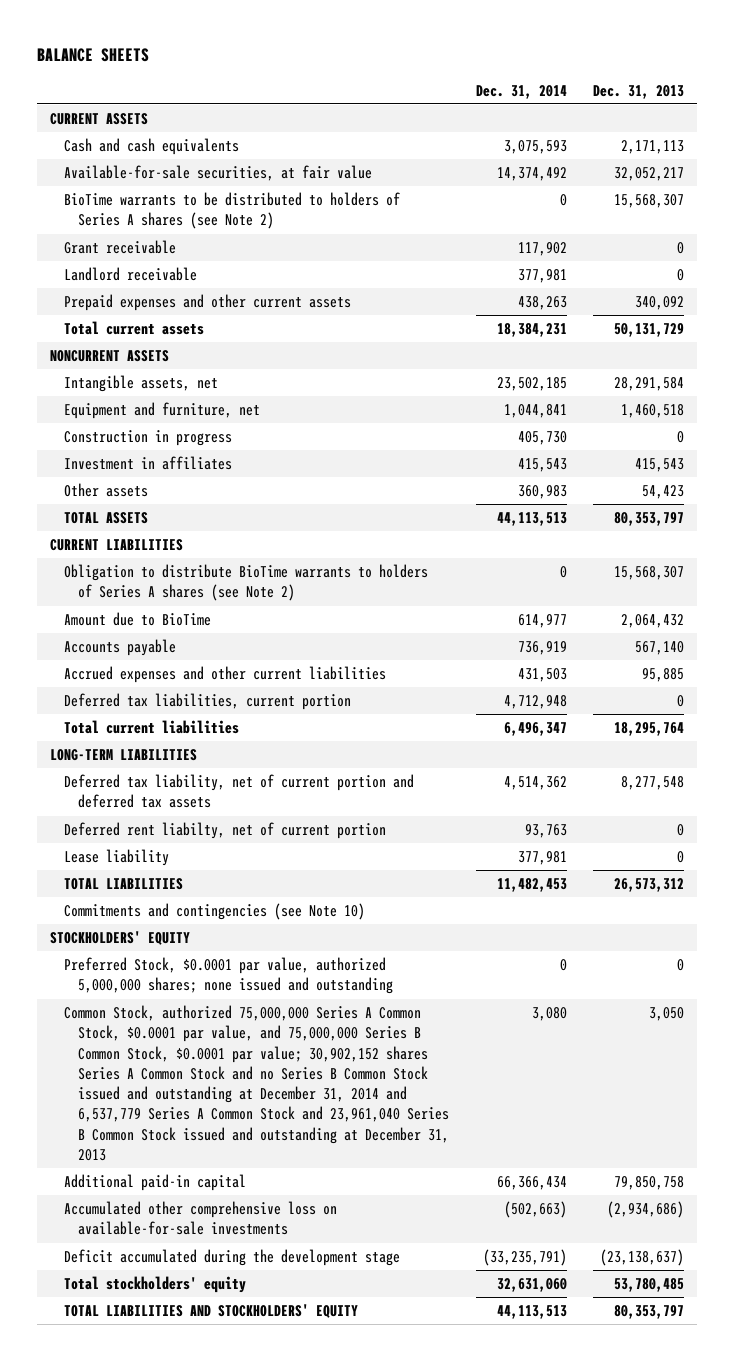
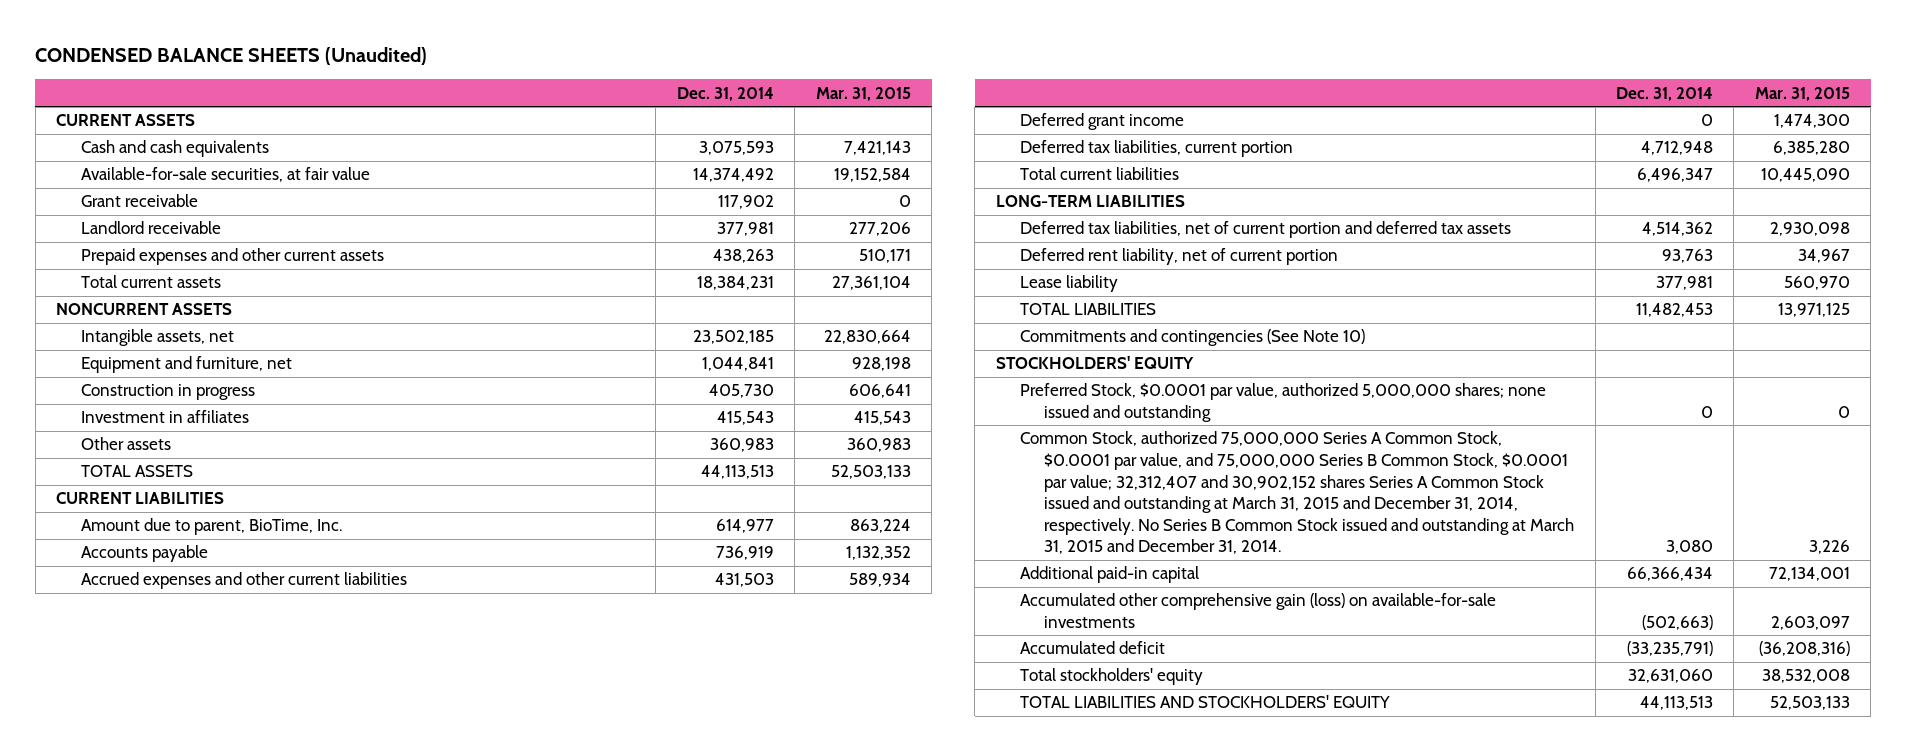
- BALANCE SHEETS
+ CONDENSED BALANCE SHEETS (Unaudited)
- | Dec. 31, 2014 | Dec. 31, 2013
+ | Dec. 31, 2014 | Mar. 31, 2015
- BioTime warrants to be distributed to holders of Series A shares (see Note 2) | 0 | 15,568,307
- Obligation to distribute BioTime warrants to holders of Series A shares (see Note 2) | 0 | 15,568,307
- Amount due to BioTime | 614,977 | 2,064,432
+ Amount due to parent, BioTime, Inc. | 614,977 | 863,224
+ Deferred grant income | 0 | 1,474,300
- Deferred tax liability, net of current portion and deferred tax assets | 4,514,362 | 8,277,548
- Deferred rent liabilty, net of current portion | 93,763 | 0
+ Deferred tax liabilities, net of current portion and deferred tax assets | 4,514,362 | 2,930,098
+ Deferred rent liability, net of current portion | 93,763 | 34,967
- Commitments and contingencies (see Note 10)
+ Commitments and contingencies (See Note 10)
- Common Stock, authorized 75,000,000 Series A Common Stock, $0.0001 par value, and 75,000,000 Series B Common Stock, $0.0001 par value; 30,902,152 shares Series A Common Stock and no Series B Common Stock issued and outstanding at December 31, 2014 and 6,537,779 Series A Common Stock and 23,961,040 Series B Common Stock issued and outstanding at December 31, 2013 | 3,080 | 3,050
+ Common Stock, authorized 75,000,000 Series A Common Stock, $0.0001 par value, and 75,000,000 Series B Common Stock, $0.0001 par value; 32,312,407 and 30,902,152 shares Series A Common Stock issued and outstanding at March 31, 2015 and December 31, 2014, respectively. No Series B Common Stock issued and outstanding at March 31, 2015 and December 31, 2014. | 3,080 | 3,226
- Accumulated other comprehensive loss on available-for-sale investments | (502,663) | (2,934,686)
- Deficit accumulated during the development stage | (33,235,791) | (23,138,637)
+ Accumulated other comprehensive gain (loss) on available-for-sale investments | (502,663) | 2,603,097
+ Accumulated deficit | (33,235,791) | (36,208,316)

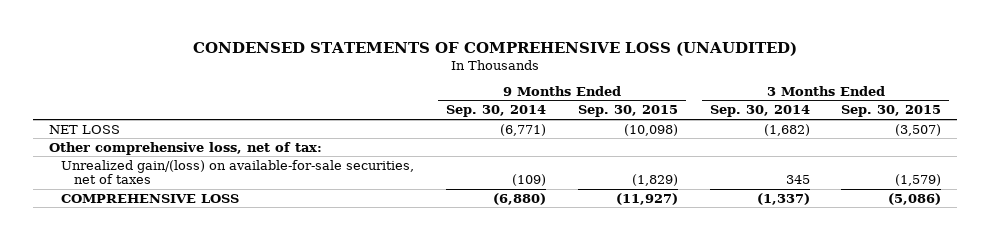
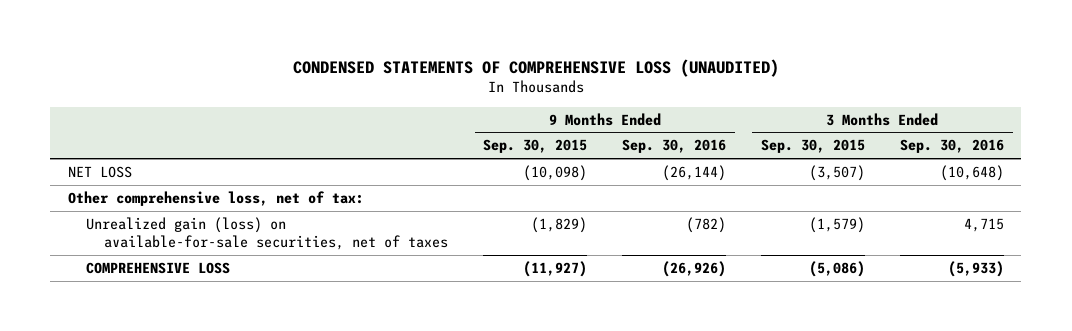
- | 9 Months Ended Sep. 30, 2014 | 9 Months Ended Sep. 30, 2015 | 3 Months Ended Sep. 30, 2014 | 3 Months Ended Sep. 30, 2015
+ | 9 Months Ended Sep. 30, 2015 | 9 Months Ended Sep. 30, 2016 | 3 Months Ended Sep. 30, 2015 | 3 Months Ended Sep. 30, 2016
- Unrealized gain/(loss) on available-for-sale securities, net of taxes | (109) | (1,829) | 345 | (1,579)
+ Unrealized gain (loss) on available-for-sale securities, net of taxes | (1,829) | (782) | (1,579) | 4,715

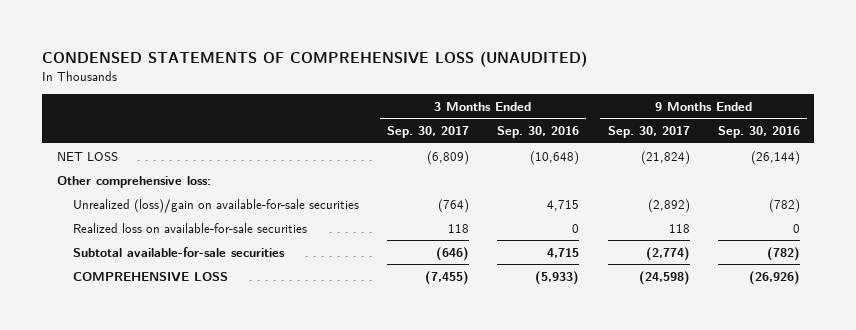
- | 9 Months Ended Sep. 30, 2015 | 9 Months Ended Sep. 30, 2016 | 3 Months Ended Sep. 30, 2015 | 3 Months Ended Sep. 30, 2016
+ | 3 Months Ended Sep. 30, 2017 | 3 Months Ended Sep. 30, 2016 | 9 Months Ended Sep. 30, 2017 | 9 Months Ended Sep. 30, 2016
- Other comprehensive loss, net of tax:
- Unrealized gain (loss) on available-for-sale securities, net of taxes | (1,829) | (782) | (1,579) | 4,715
+ Other comprehensive loss:
+ Unrealized (loss)/gain on available-for-sale securities | (764) | 4,715 | (2,892) | (782)
+ Realized loss on available-for-sale securities | 118 | 0 | 118 | 0
+ Subtotal available-for-sale securities | (646) | 4,715 | (2,774) | (782)

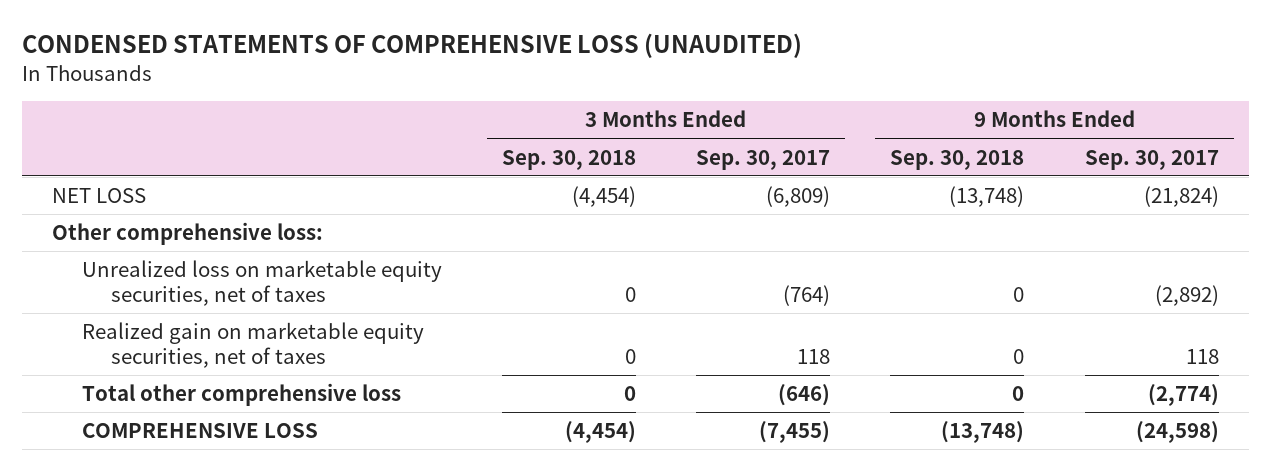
- | 3 Months Ended Sep. 30, 2017 | 3 Months Ended Sep. 30, 2016 | 9 Months Ended Sep. 30, 2017 | 9 Months Ended Sep. 30, 2016
+ | 3 Months Ended Sep. 30, 2018 | 3 Months Ended Sep. 30, 2017 | 9 Months Ended Sep. 30, 2018 | 9 Months Ended Sep. 30, 2017
- Unrealized (loss)/gain on available-for-sale securities | (764) | 4,715 | (2,892) | (782)
- Realized loss on available-for-sale securities | 118 | 0 | 118 | 0
- Subtotal available-for-sale securities | (646) | 4,715 | (2,774) | (782)
+ Unrealized loss on marketable equity securities, net of taxes | 0 | (764) | 0 | (2,892)
+ Realized gain on marketable equity securities, net of taxes | 0 | 118 | 0 | 118
+ Total other comprehensive loss | 0 | (646) | 0 | (2,774)

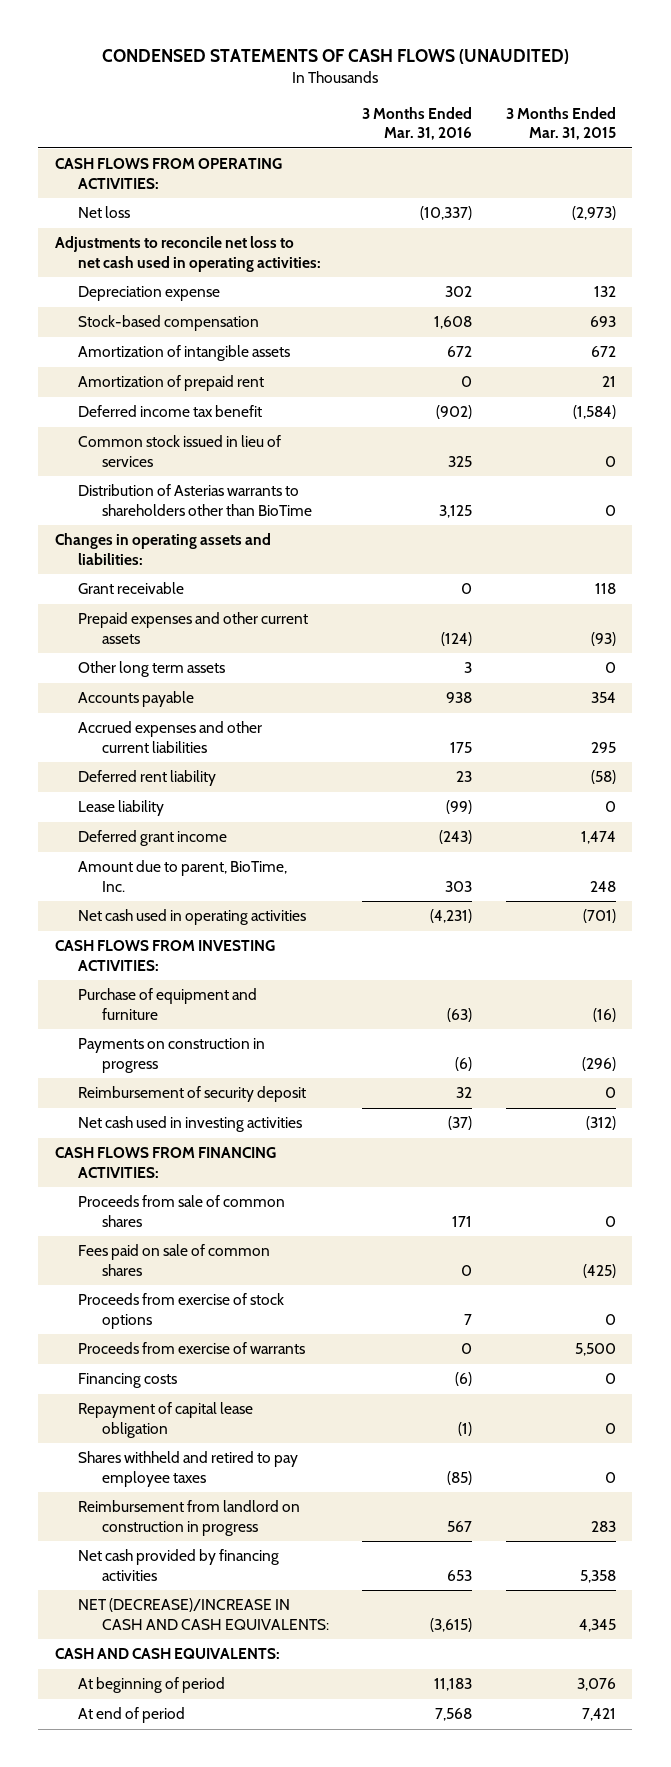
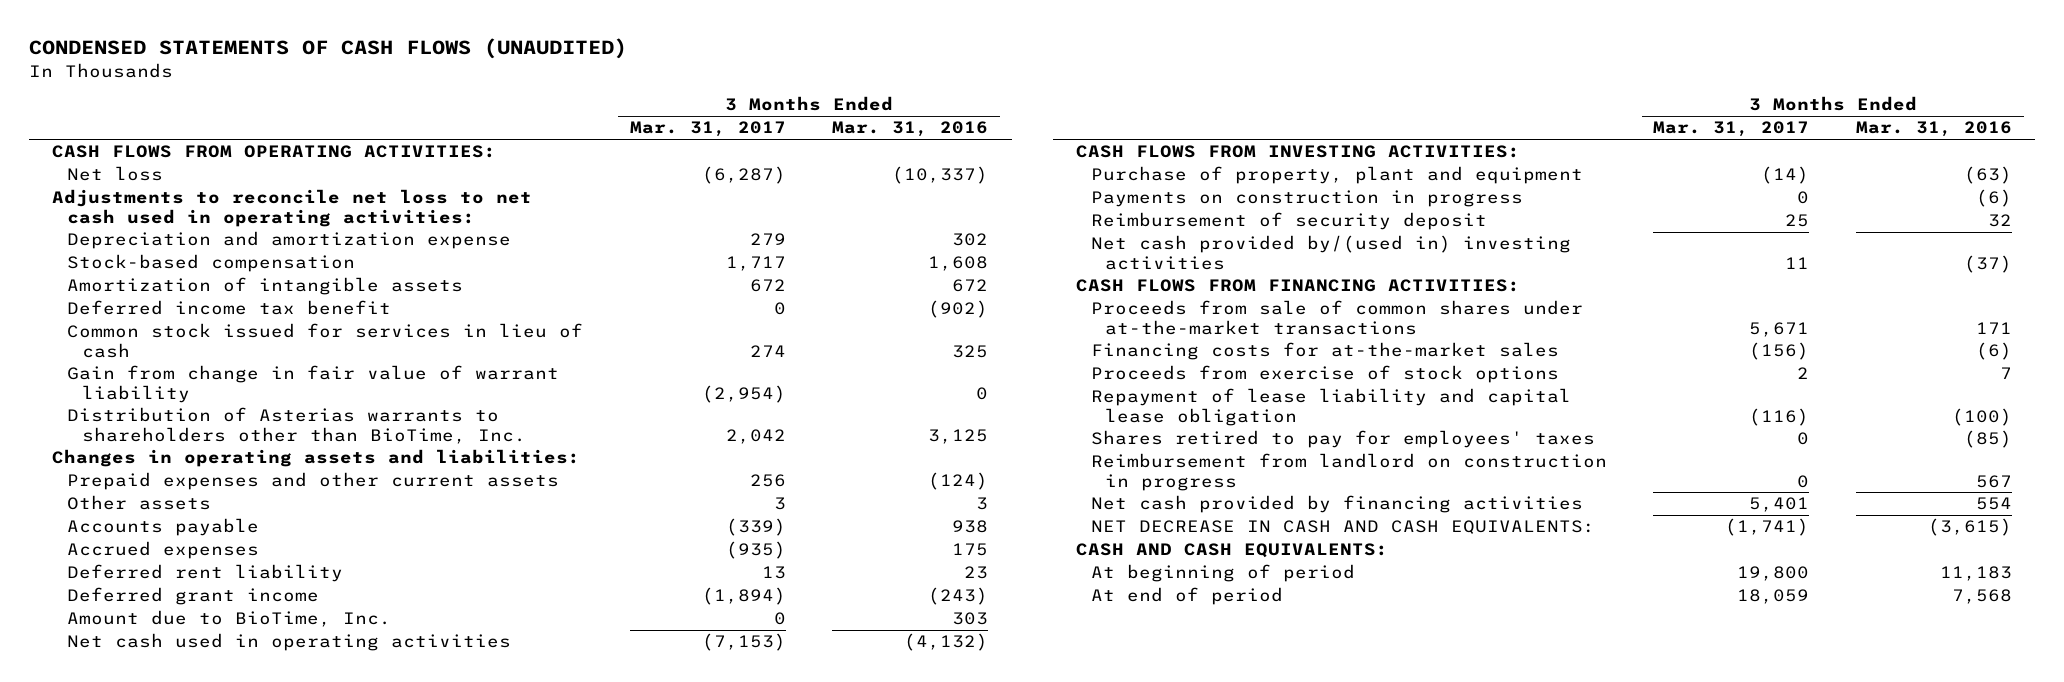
- | 3 Months Ended Mar. 31, 2016 | 3 Months Ended Mar. 31, 2015
+ | 3 Months Ended Mar. 31, 2017 | 3 Months Ended Mar. 31, 2016
- Depreciation expense | 302 | 132
+ Depreciation and amortization expense | 279 | 302
- Amortization of prepaid rent | 0 | 21
- Common stock issued in lieu of services | 325 | 0
- Distribution of Asterias warrants to shareholders other than BioTime | 3,125 | 0
+ Common stock issued for services in lieu of cash | 274 | 325
+ Gain from change in fair value of warrant liability | (2,954) | 0
+ Distribution of Asterias warrants to shareholders other than BioTime, Inc. | 2,042 | 3,125
- Grant receivable | 0 | 118
- Other long term assets | 3 | 0
+ Other assets | 3 | 3
- Accrued expenses and other current liabilities | 175 | 295
+ Accrued expenses | (935) | 175
- Lease liability | (99) | 0
- Amount due to parent, BioTime, Inc. | 303 | 248
- Net cash used in operating activities | (4,231) | (701)
+ Amount due to BioTime, Inc. | 0 | 303
+ Net cash used in operating activities | (7,153) | (4,132)
- Purchase of equipment and furniture | (63) | (16)
+ Purchase of property, plant and equipment | (14) | (63)
- Net cash used in investing activities | (37) | (312)
+ Net cash provided by/(used in) investing activities | 11 | (37)
- Proceeds from sale of common shares | 171 | 0
- Fees paid on sale of common shares | 0 | (425)
+ Proceeds from sale of common shares under at-the-market transactions | 5,671 | 171
+ Financing costs for at-the-market sales | (156) | (6)
- Proceeds from exercise of warrants | 0 | 5,500
- Financing costs | (6) | 0
- Repayment of capital lease obligation | (1) | 0
- Shares withheld and retired to pay employee taxes | (85) | 0
+ Repayment of lease liability and capital lease obligation | (116) | (100)
+ Shares retired to pay for employees' taxes | 0 | (85)
- Net cash provided by financing activities | 653 | 5,358
- NET (DECREASE)/INCREASE IN CASH AND CASH EQUIVALENTS: | (3,615) | 4,345
+ Net cash provided by financing activities | 5,401 | 554
+ NET DECREASE IN CASH AND CASH EQUIVALENTS: | (1,741) | (3,615)

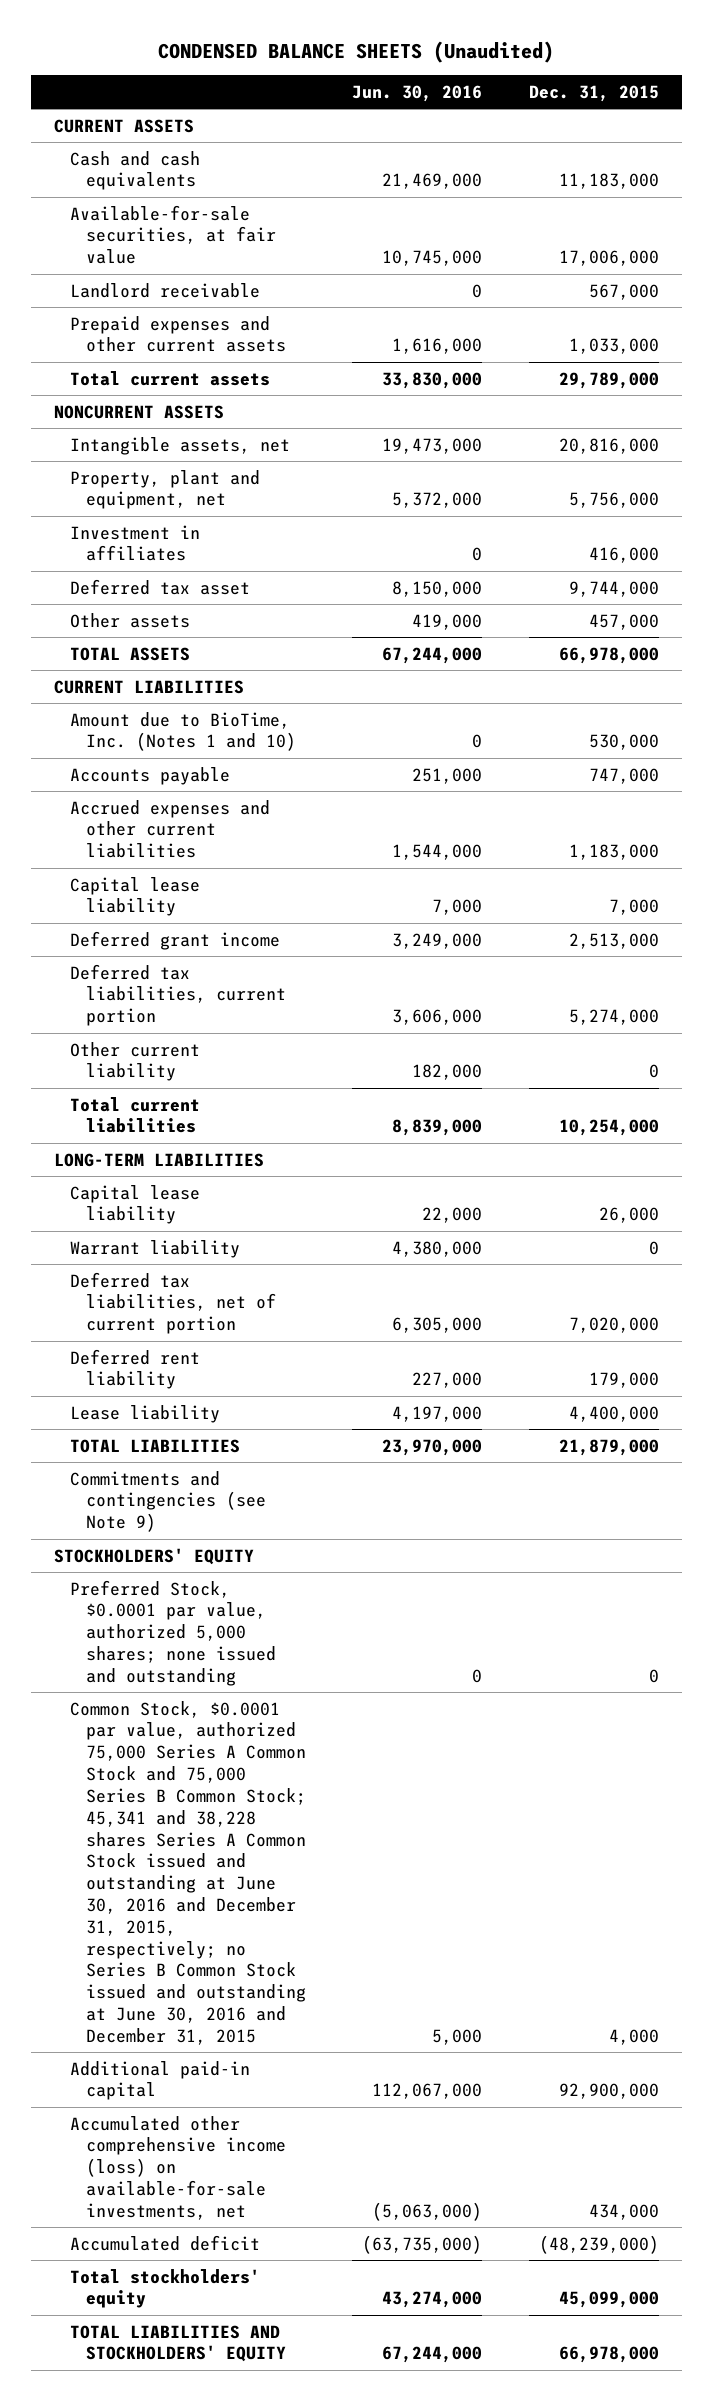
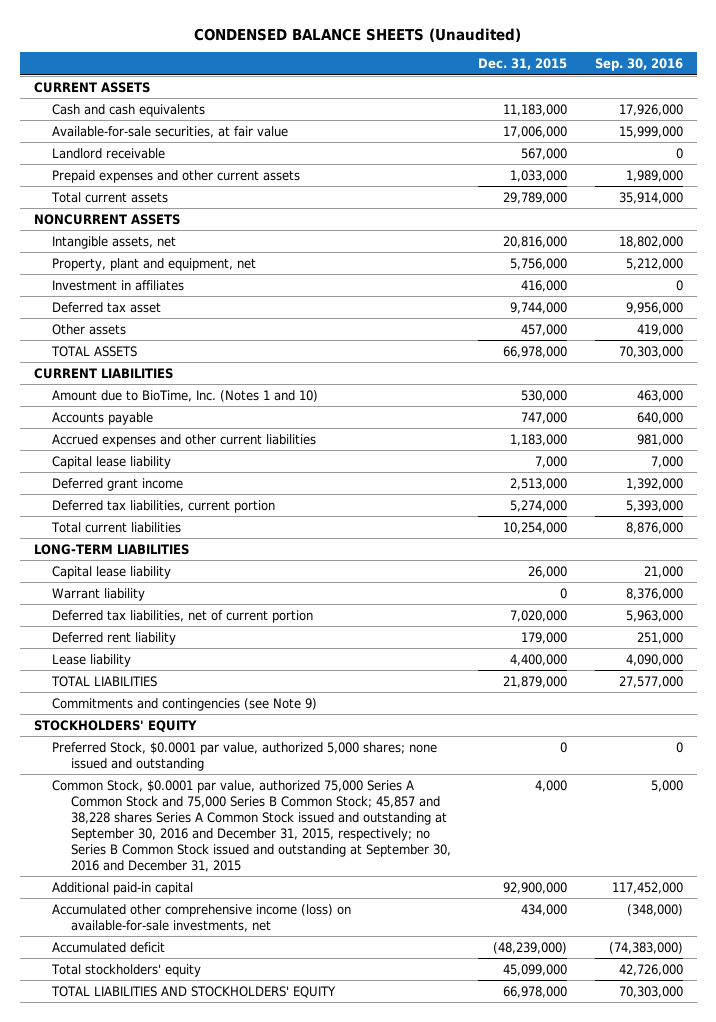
- | Jun. 30, 2016 | Dec. 31, 2015
+ | Dec. 31, 2015 | Sep. 30, 2016
- Other current liability | 182,000 | 0
- Common Stock, $0.0001 par value, authorized 75,000 Series A Common Stock and 75,000 Series B Common Stock; 45,341 and 38,228 shares Series A Common Stock issued and outstanding at June 30, 2016 and December 31, 2015, respectively; no Series B Common Stock issued and outstanding at June 30, 2016 and December 31, 2015 | 5,000 | 4,000
+ Common Stock, $0.0001 par value, authorized 75,000 Series A Common Stock and 75,000 Series B Common Stock; 45,857 and 38,228 shares Series A Common Stock issued and outstanding at September 30, 2016 and December 31, 2015, respectively; no Series B Common Stock issued and outstanding at September 30, 2016 and December 31, 2015 | 4,000 | 5,000

